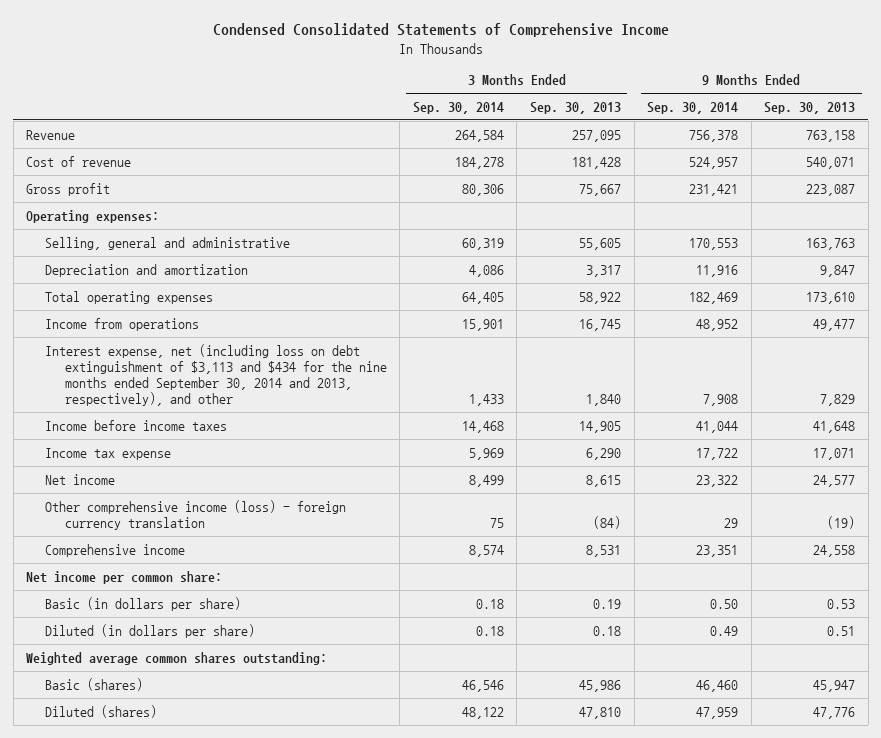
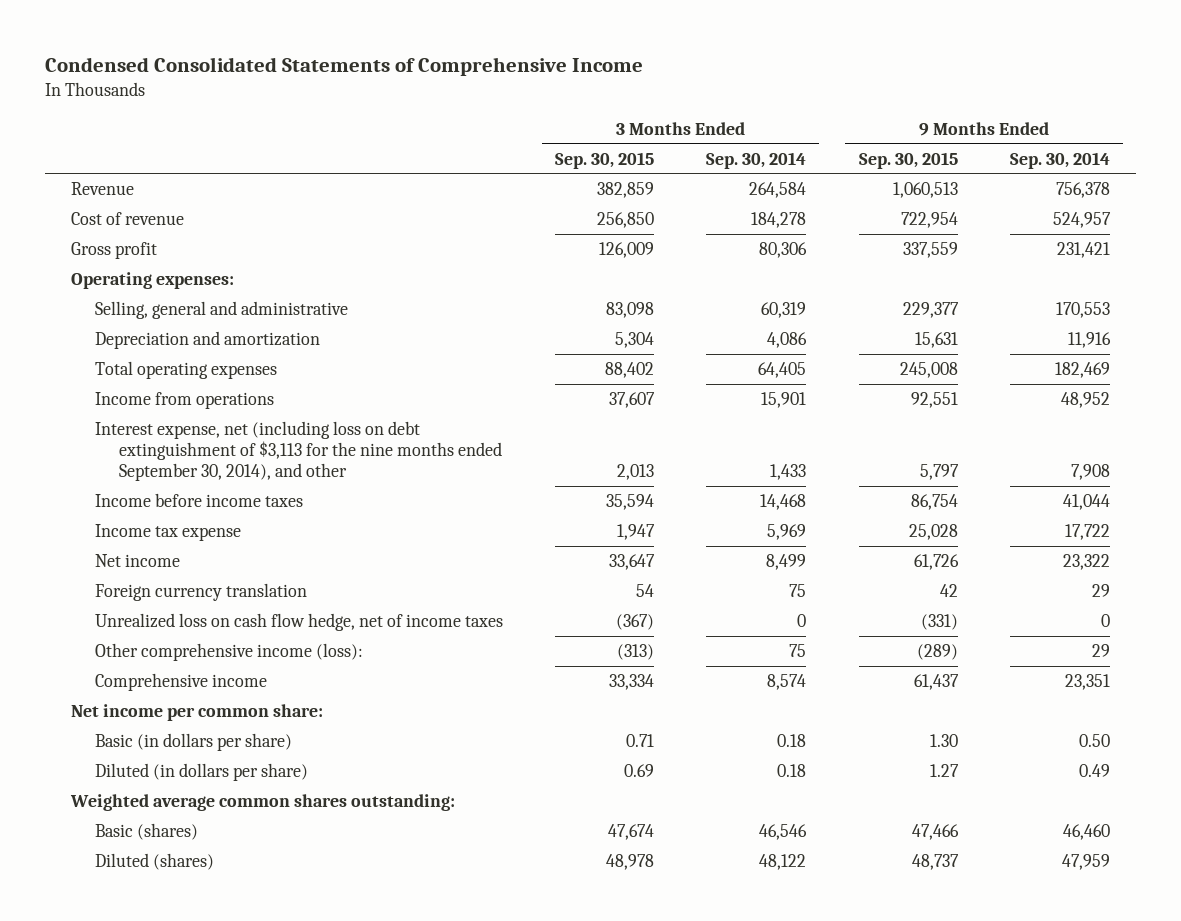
- | 3 Months Ended Sep. 30, 2014 | 3 Months Ended Sep. 30, 2013 | 9 Months Ended Sep. 30, 2014 | 9 Months Ended Sep. 30, 2013
+ | 3 Months Ended Sep. 30, 2015 | 3 Months Ended Sep. 30, 2014 | 9 Months Ended Sep. 30, 2015 | 9 Months Ended Sep. 30, 2014
- Interest expense, net (including loss on debt extinguishment of $3,113 and $434 for the nine months ended September 30, 2014 and 2013, respectively), and other | 1,433 | 1,840 | 7,908 | 7,829
+ Interest expense, net (including loss on debt extinguishment of $3,113 for the nine months ended September 30, 2014), and other | 2,013 | 1,433 | 5,797 | 7,908
- Other comprehensive income (loss) - foreign currency translation | 75 | (84) | 29 | (19)
+ Foreign currency translation | 54 | 75 | 42 | 29
+ Unrealized loss on cash flow hedge, net of income taxes | (367) | 0 | (331) | 0
+ Other comprehensive income (loss): | (313) | 75 | (289) | 29

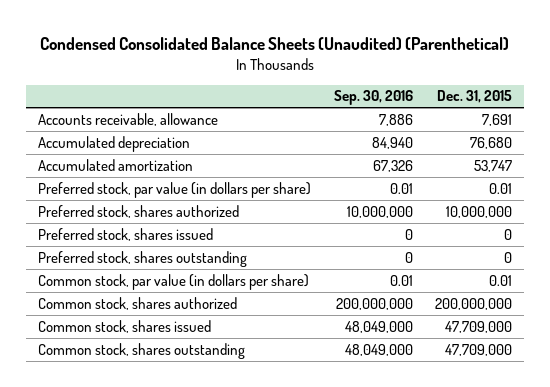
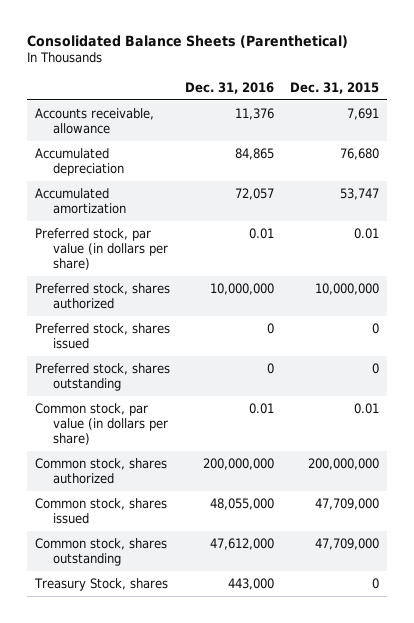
- Condensed Consolidated Balance Sheets (Unaudited) (Parenthetical)
+ Consolidated Balance Sheets (Parenthetical)
- | Sep. 30, 2016 | Dec. 31, 2015
+ | Dec. 31, 2016 | Dec. 31, 2015
+ Treasury Stock, shares | 443,000 | 0

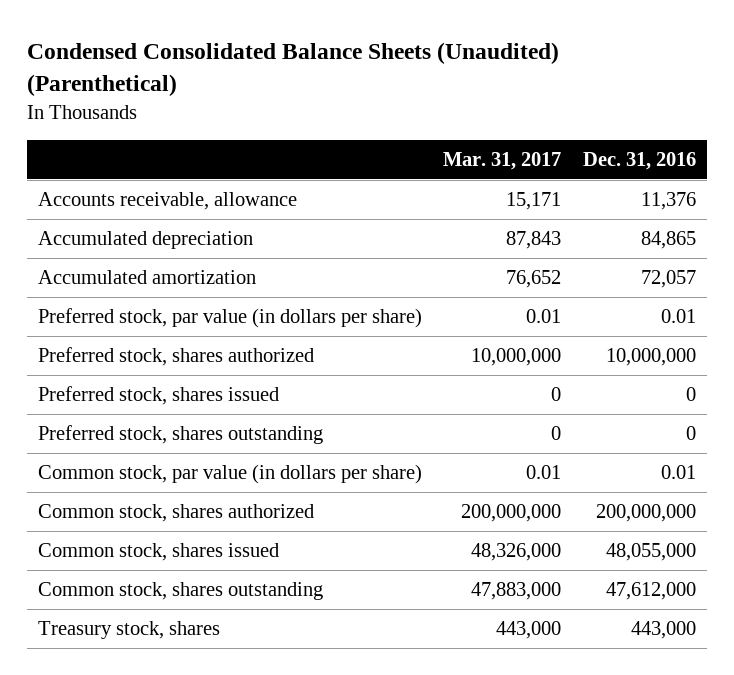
- Consolidated Balance Sheets (Parenthetical)
+ Condensed Consolidated Balance Sheets (Unaudited) (Parenthetical)
- | Dec. 31, 2016 | Dec. 31, 2015
+ | Mar. 31, 2017 | Dec. 31, 2016
- Treasury Stock, shares | 443,000 | 0
+ Treasury stock, shares | 443,000 | 443,000

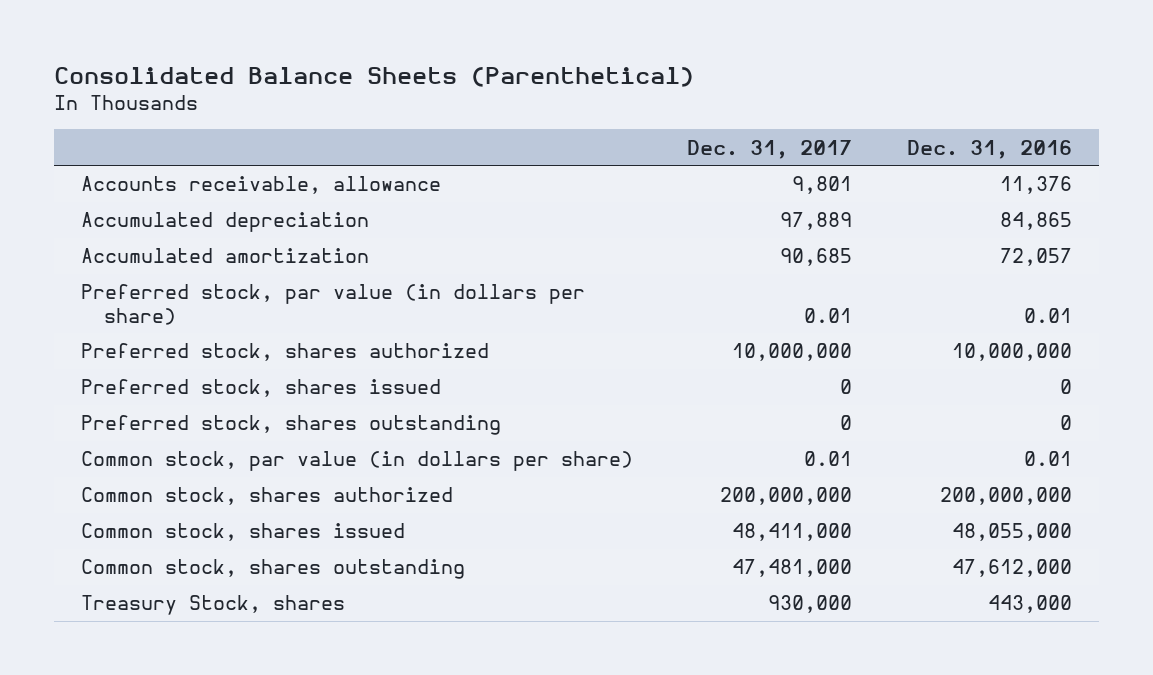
- Condensed Consolidated Balance Sheets (Unaudited) (Parenthetical)
+ Consolidated Balance Sheets (Parenthetical)
- | Mar. 31, 2017 | Dec. 31, 2016
+ | Dec. 31, 2017 | Dec. 31, 2016
- Treasury stock, shares | 443,000 | 443,000
+ Treasury Stock, shares | 930,000 | 443,000

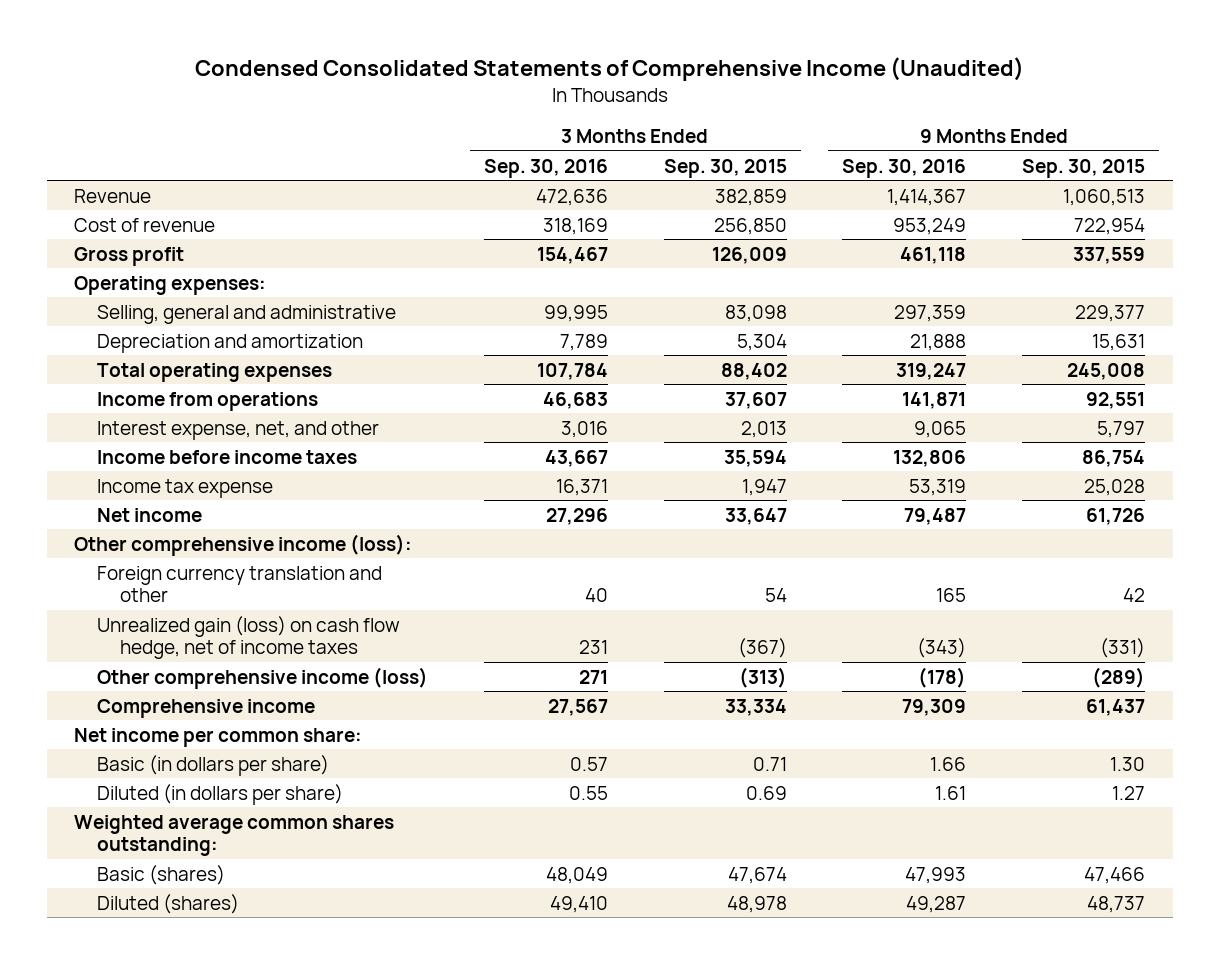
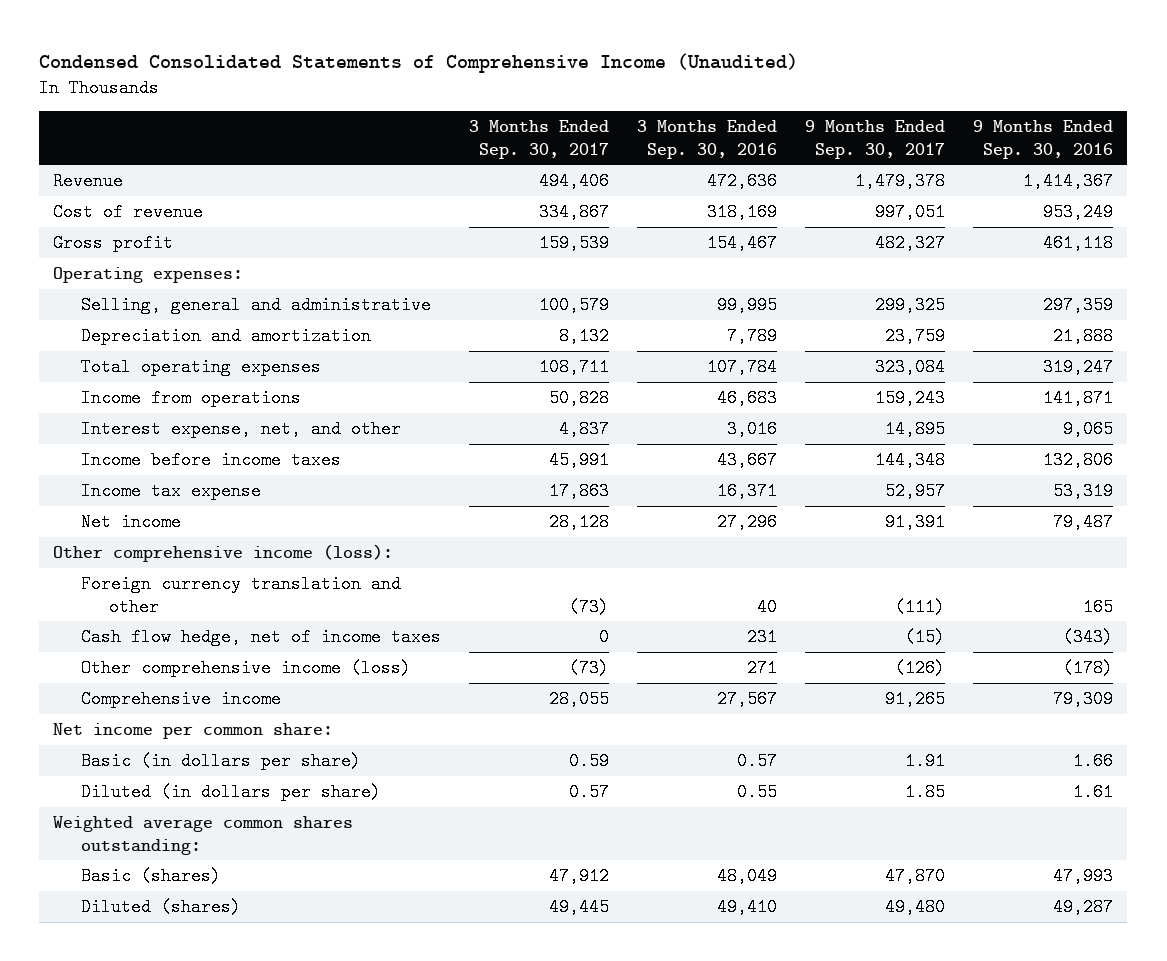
- | 3 Months Ended Sep. 30, 2016 | 3 Months Ended Sep. 30, 2015 | 9 Months Ended Sep. 30, 2016 | 9 Months Ended Sep. 30, 2015
+ | 3 Months Ended Sep. 30, 2017 | 3 Months Ended Sep. 30, 2016 | 9 Months Ended Sep. 30, 2017 | 9 Months Ended Sep. 30, 2016
- Unrealized gain (loss) on cash flow hedge, net of income taxes | 231 | (367) | (343) | (331)
+ Cash flow hedge, net of income taxes | 0 | 231 | (15) | (343)

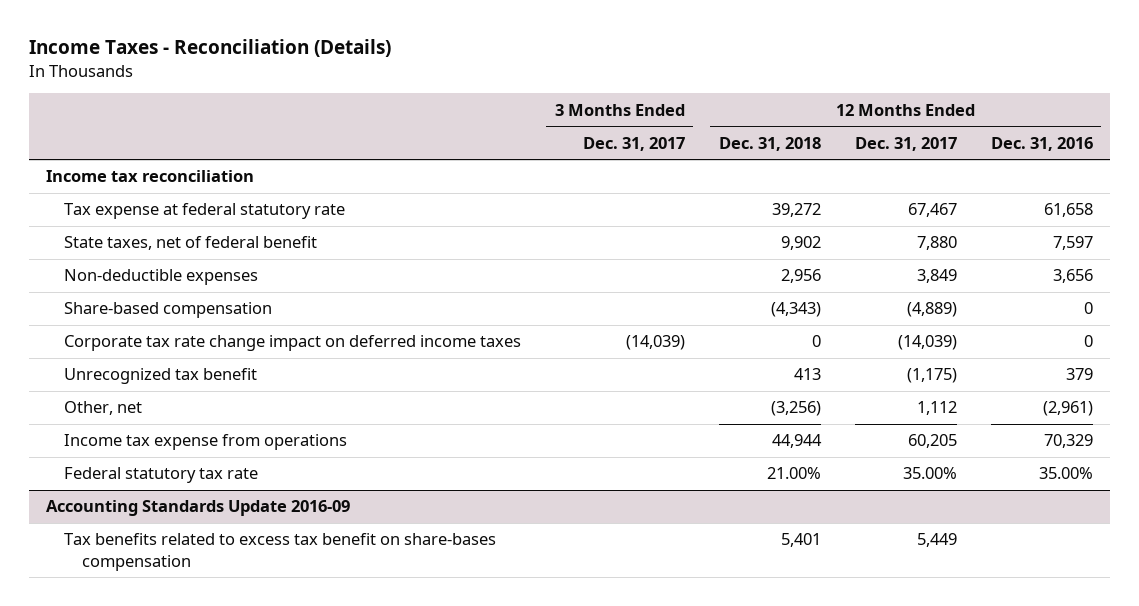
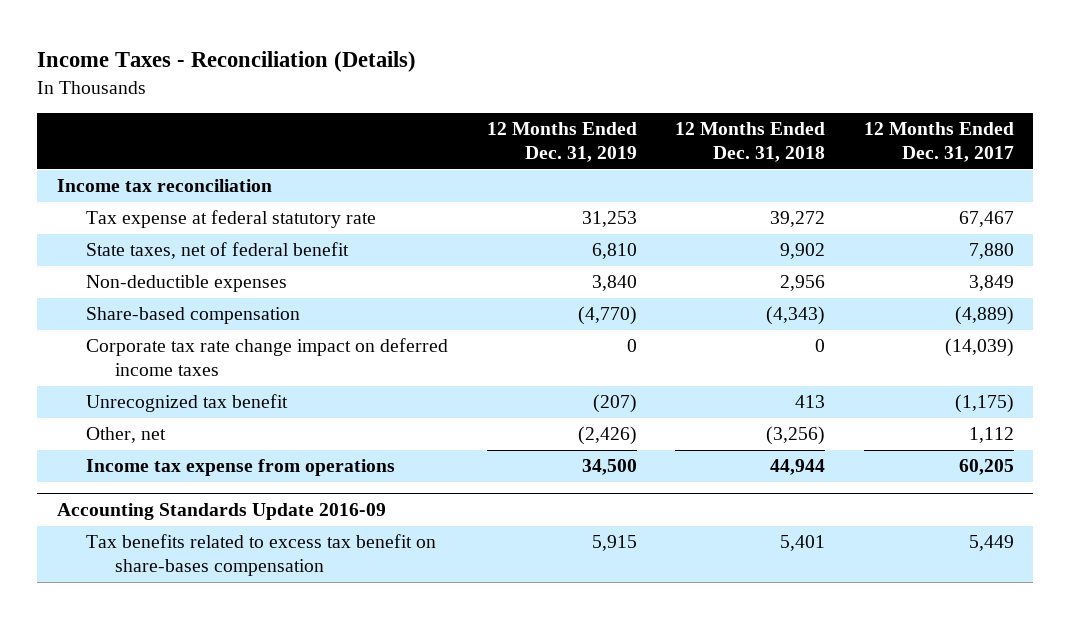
- | 3 Months Ended Dec. 31, 2017 | 12 Months Ended Dec. 31, 2018 | 12 Months Ended Dec. 31, 2017 | 12 Months Ended Dec. 31, 2016
+ | 12 Months Ended Dec. 31, 2019 | 12 Months Ended Dec. 31, 2018 | 12 Months Ended Dec. 31, 2017
- Federal statutory tax rate | | 21.00% | 35.00% | 35.00%

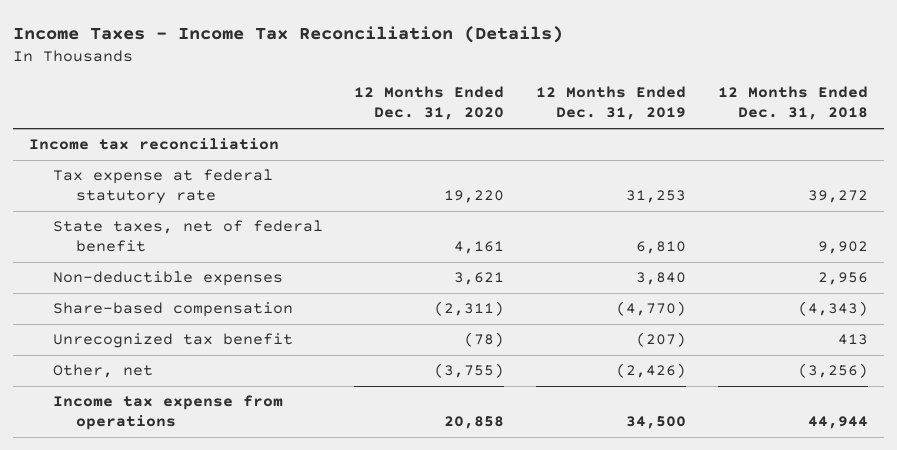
- Income Taxes - Reconciliation (Details)
+ Income Taxes - Income Tax Reconciliation (Details)
- | 12 Months Ended Dec. 31, 2019 | 12 Months Ended Dec. 31, 2018 | 12 Months Ended Dec. 31, 2017
+ | 12 Months Ended Dec. 31, 2020 | 12 Months Ended Dec. 31, 2019 | 12 Months Ended Dec. 31, 2018
- Corporate tax rate change impact on deferred income taxes | 0 | 0 | (14,039)
- Accounting Standards Update 2016-09
- Tax benefits related to excess tax benefit on share-bases compensation | 5,915 | 5,401 | 5,449

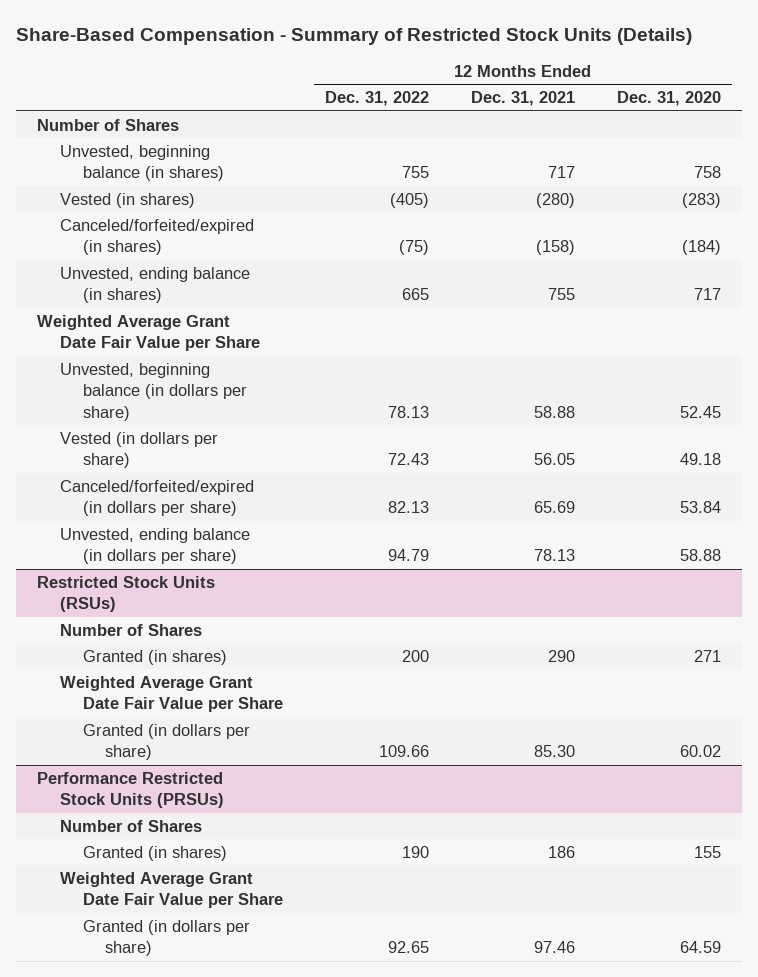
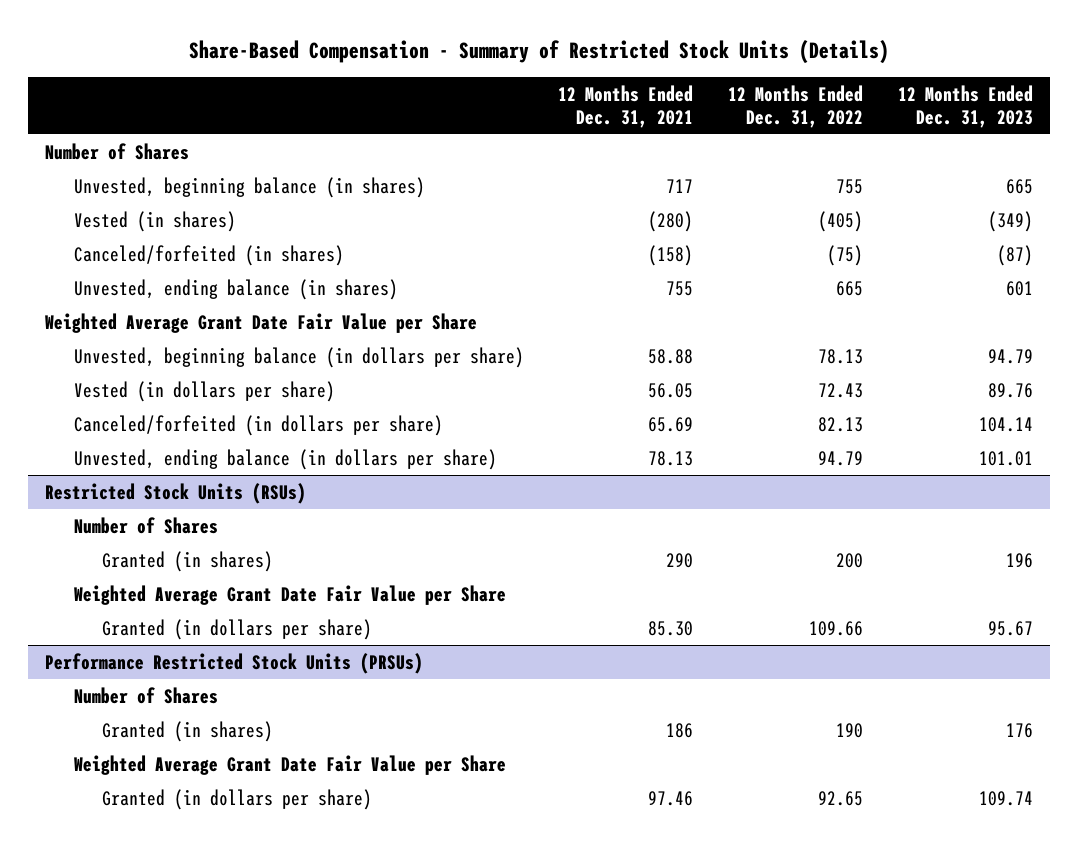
- | 12 Months Ended Dec. 31, 2022 | 12 Months Ended Dec. 31, 2021 | 12 Months Ended Dec. 31, 2020
+ | 12 Months Ended Dec. 31, 2021 | 12 Months Ended Dec. 31, 2022 | 12 Months Ended Dec. 31, 2023
- Canceled/forfeited/expired (in shares) | (75) | (158) | (184)
+ Canceled/forfeited (in shares) | (158) | (75) | (87)
- Canceled/forfeited/expired (in dollars per share) | 82.13 | 65.69 | 53.84
+ Canceled/forfeited (in dollars per share) | 65.69 | 82.13 | 104.14

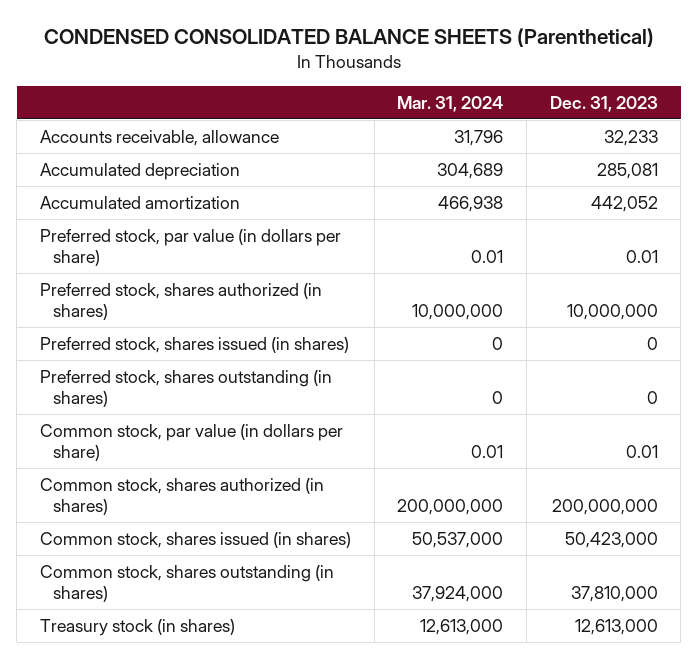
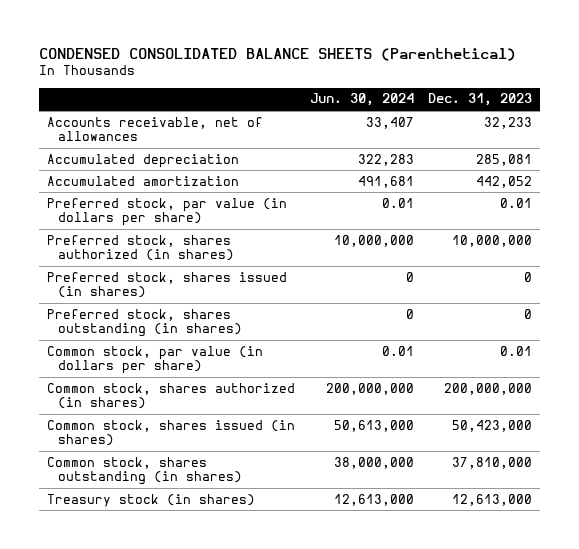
- | Mar. 31, 2024 | Dec. 31, 2023
+ | Jun. 30, 2024 | Dec. 31, 2023
- Accounts receivable, allowance | 31,796 | 32,233
+ Accounts receivable, net of allowances | 33,407 | 32,233

